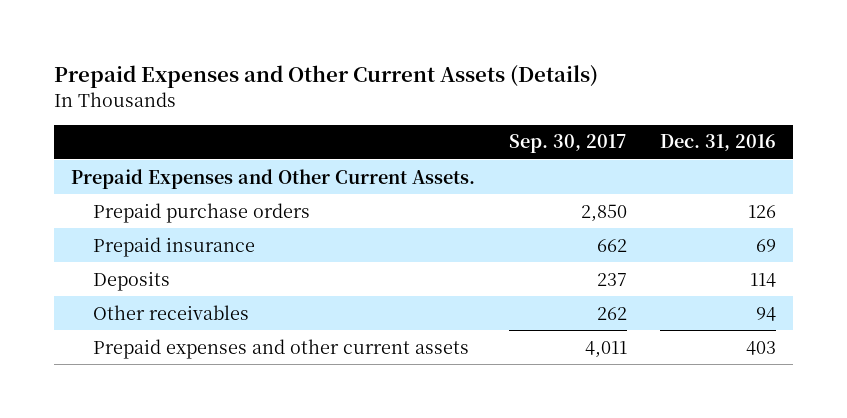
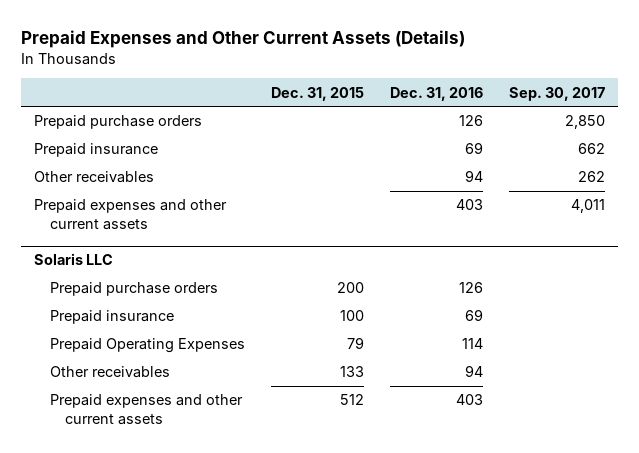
- | Sep. 30, 2017 | Dec. 31, 2016
+ | Dec. 31, 2015 | Dec. 31, 2016 | Sep. 30, 2017
- Prepaid Expenses and Other Current Assets.
- Deposits | 237 | 114
+ Solaris LLC
+ Prepaid purchase orders | 200 | 126 |
+ Prepaid insurance | 100 | 69 |
+ Prepaid Operating Expenses | 79 | 114 |
+ Other receivables | 133 | 94 |
+ Prepaid expenses and other current assets | 512 | 403 |

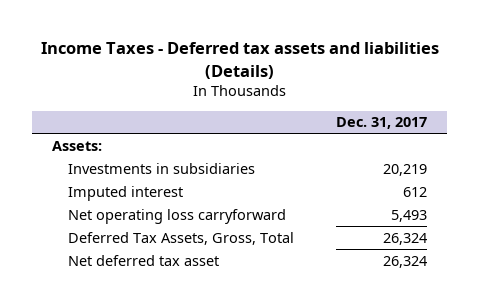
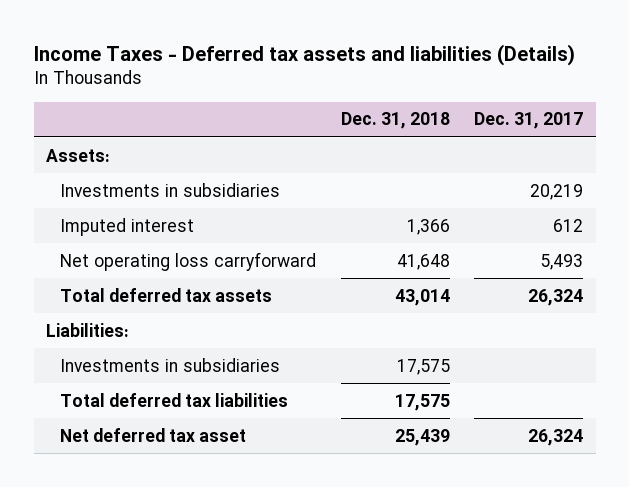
- | Dec. 31, 2017
+ | Dec. 31, 2018 | Dec. 31, 2017
- Deferred Tax Assets, Gross, Total | 26,324
+ Total deferred tax assets | 43,014 | 26,324
+ Liabilities:
+ Investments in subsidiaries | 17,575 |
+ Total deferred tax liabilities | 17,575 |

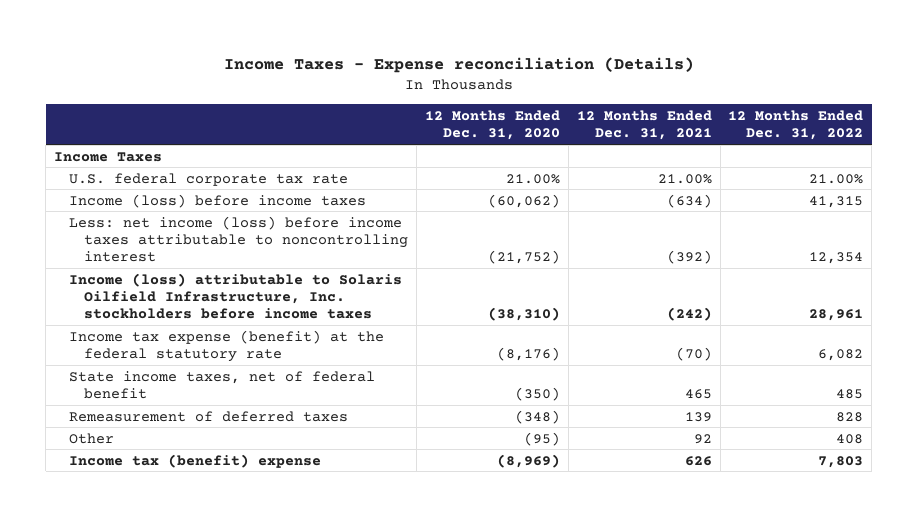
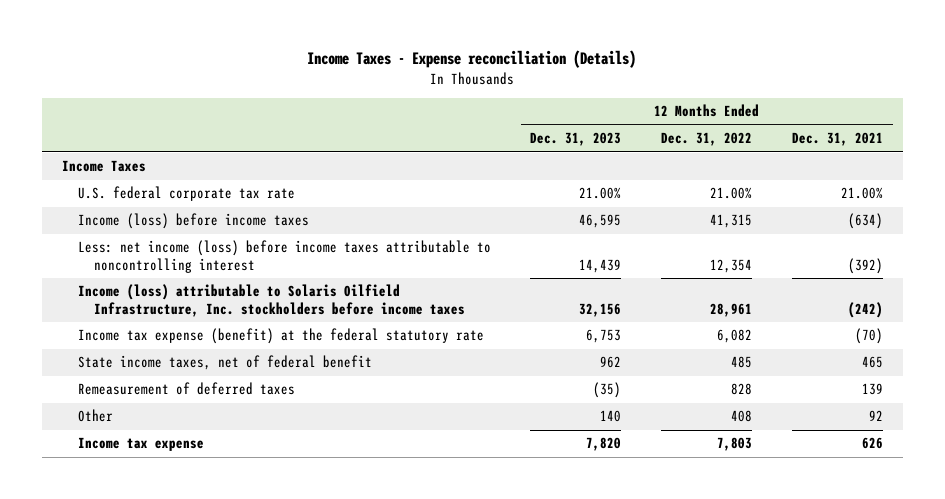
- | 12 Months Ended Dec. 31, 2020 | 12 Months Ended Dec. 31, 2021 | 12 Months Ended Dec. 31, 2022
+ | 12 Months Ended Dec. 31, 2023 | 12 Months Ended Dec. 31, 2022 | 12 Months Ended Dec. 31, 2021
- Income tax (benefit) expense | (8,969) | 626 | 7,803
+ Income tax expense | 7,820 | 7,803 | 626

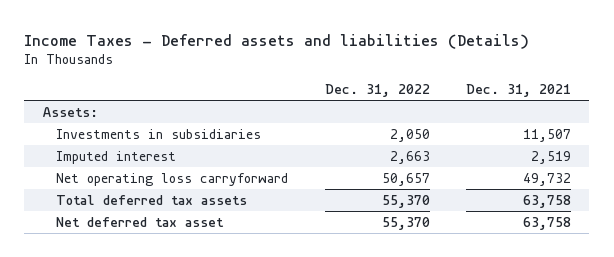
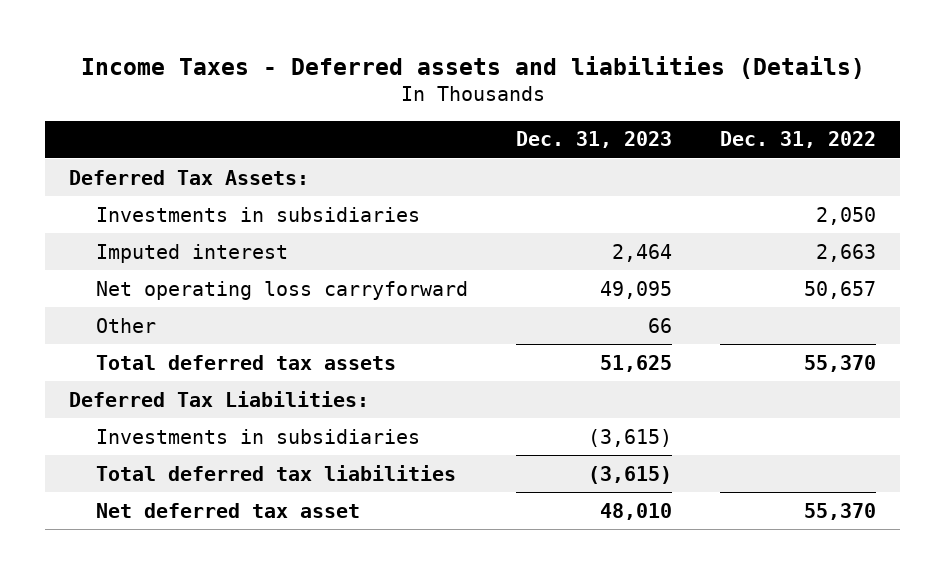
- | Dec. 31, 2022 | Dec. 31, 2021
+ | Dec. 31, 2023 | Dec. 31, 2022
- Assets:
+ Deferred Tax Assets:
+ Other | 66 |
+ Deferred Tax Liabilities:
+ Investments in subsidiaries | (3,615) |
+ Total deferred tax liabilities | (3,615) |

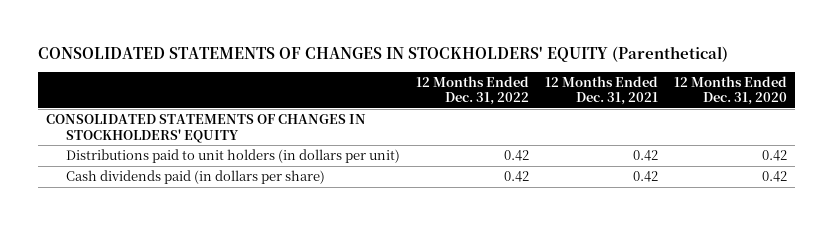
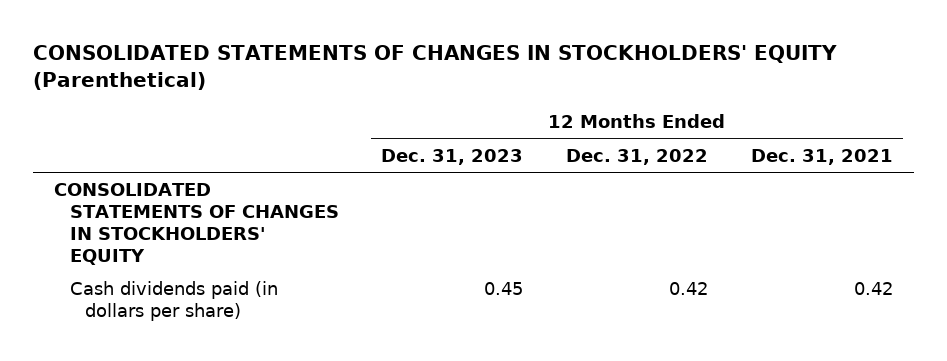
- | 12 Months Ended Dec. 31, 2022 | 12 Months Ended Dec. 31, 2021 | 12 Months Ended Dec. 31, 2020
+ | 12 Months Ended Dec. 31, 2023 | 12 Months Ended Dec. 31, 2022 | 12 Months Ended Dec. 31, 2021
- Distributions paid to unit holders (in dollars per unit) | 0.42 | 0.42 | 0.42

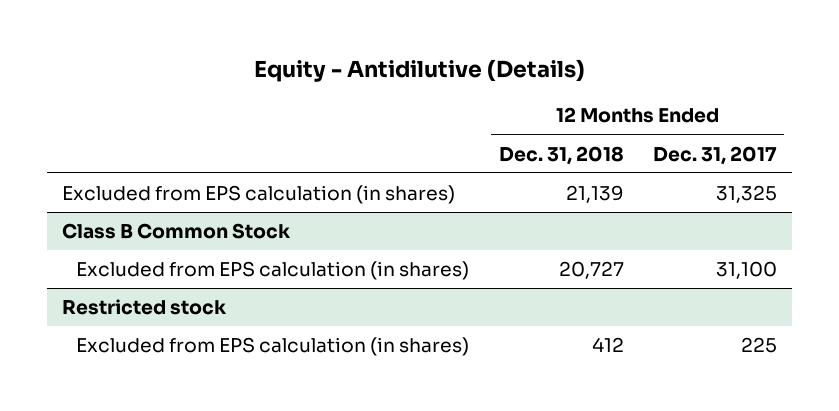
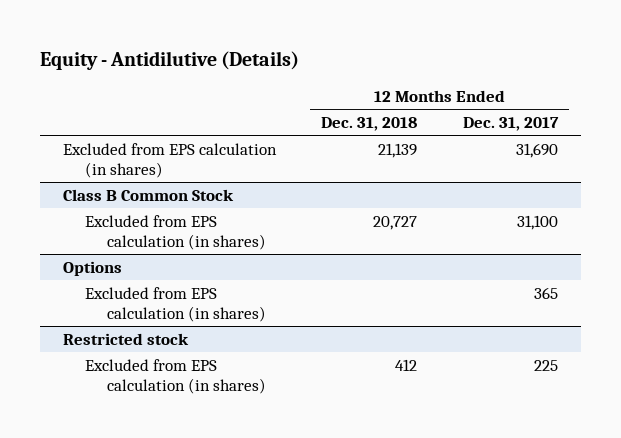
- Excluded from EPS calculation (in shares) | 21,139 | 31,325
+ Excluded from EPS calculation (in shares) | 21,139 | 31,690
+ Options
+ Excluded from EPS calculation (in shares) | | 365

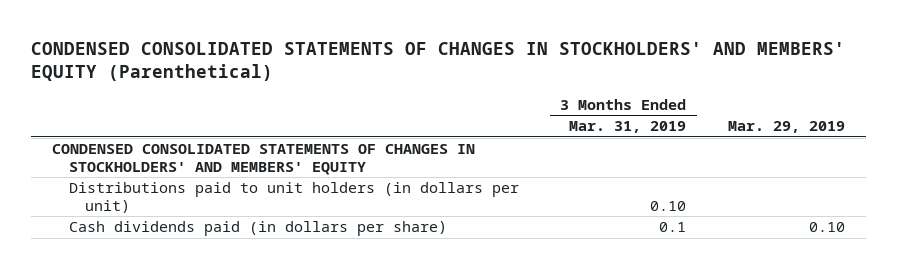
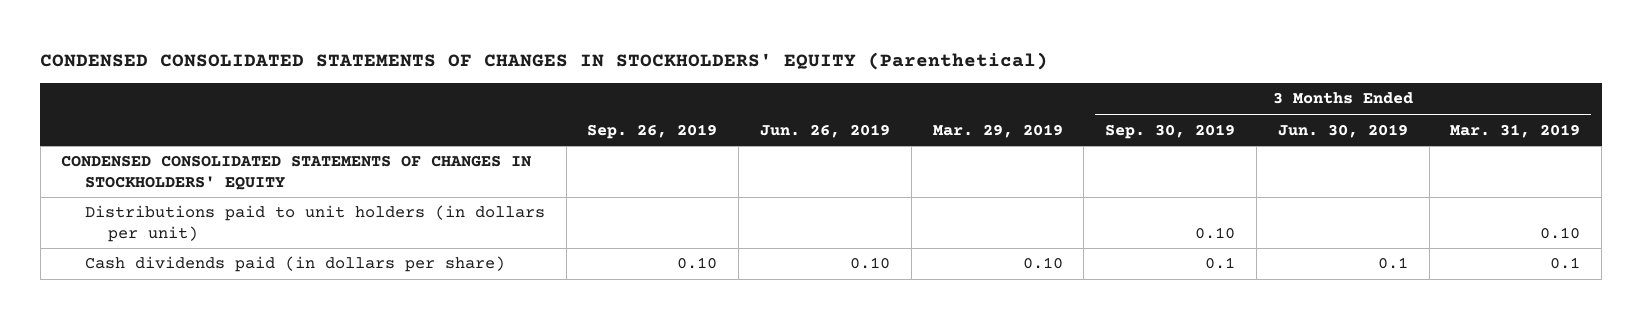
- CONDENSED CONSOLIDATED STATEMENTS OF CHANGES IN STOCKHOLDERS' AND MEMBERS' EQUITY (Parenthetical)
+ CONDENSED CONSOLIDATED STATEMENTS OF CHANGES IN STOCKHOLDERS' EQUITY (Parenthetical)
- | 3 Months Ended Mar. 31, 2019 | Mar. 29, 2019
+ | Sep. 26, 2019 | Jun. 26, 2019 | Mar. 29, 2019 | 3 Months Ended Sep. 30, 2019 | 3 Months Ended Jun. 30, 2019 | 3 Months Ended Mar. 31, 2019
- CONDENSED CONSOLIDATED STATEMENTS OF CHANGES IN STOCKHOLDERS' AND MEMBERS' EQUITY
+ CONDENSED CONSOLIDATED STATEMENTS OF CHANGES IN STOCKHOLDERS' EQUITY

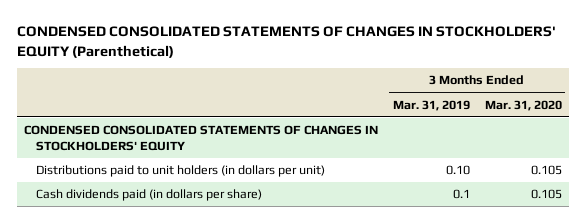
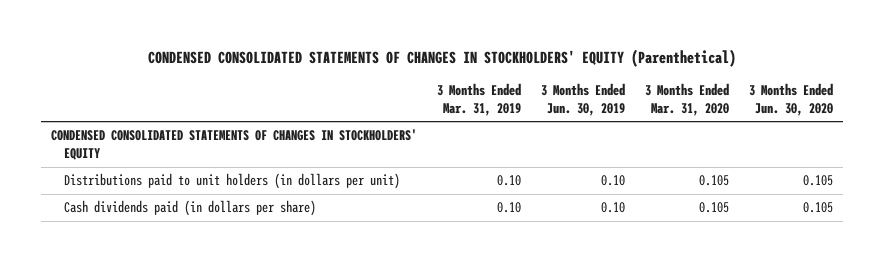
- | 3 Months Ended Mar. 31, 2019 | 3 Months Ended Mar. 31, 2020
+ | 3 Months Ended Mar. 31, 2019 | 3 Months Ended Jun. 30, 2019 | 3 Months Ended Mar. 31, 2020 | 3 Months Ended Jun. 30, 2020
- Cash dividends paid (in dollars per share) | 0.1 | 0.105
+ Cash dividends paid (in dollars per share) | 0.10 | 0.10 | 0.105 | 0.105

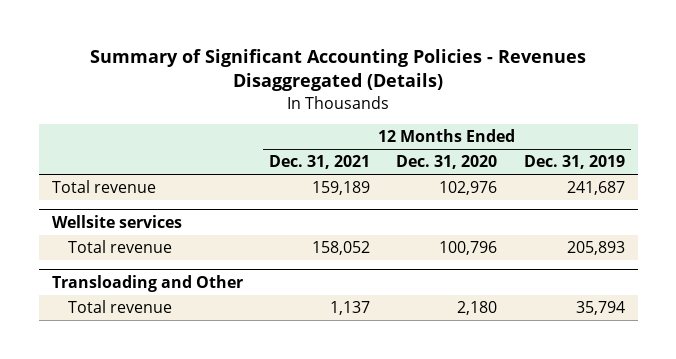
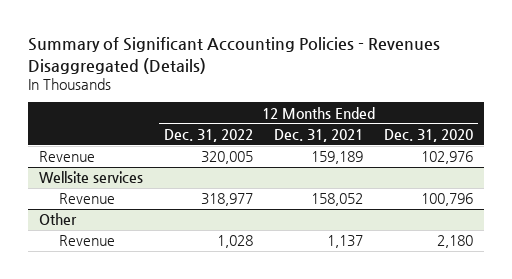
- | 12 Months Ended Dec. 31, 2021 | 12 Months Ended Dec. 31, 2020 | 12 Months Ended Dec. 31, 2019
+ | 12 Months Ended Dec. 31, 2022 | 12 Months Ended Dec. 31, 2021 | 12 Months Ended Dec. 31, 2020
- Total revenue | 159,189 | 102,976 | 241,687
+ Revenue | 320,005 | 159,189 | 102,976
@ Wellsite services
- Total revenue | 158,052 | 100,796 | 205,893
- Transloading and Other
- Total revenue | 1,137 | 2,180 | 35,794
@ Wellsite services
+ Revenue | 318,977 | 158,052 | 100,796
+ Other
+ Revenue | 1,028 | 1,137 | 2,180

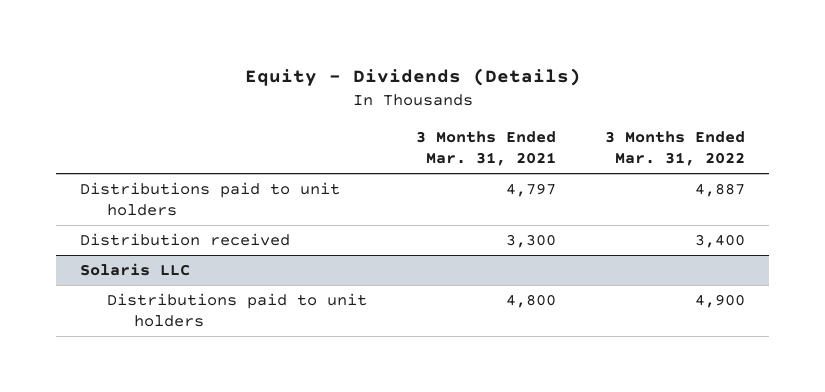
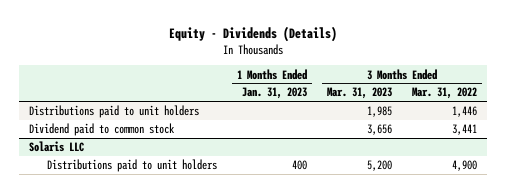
- | 3 Months Ended Mar. 31, 2021 | 3 Months Ended Mar. 31, 2022
+ | 1 Months Ended Jan. 31, 2023 | 3 Months Ended Mar. 31, 2023 | 3 Months Ended Mar. 31, 2022
- Distributions paid to unit holders | 4,797 | 4,887
- Distribution received | 3,300 | 3,400
+ Distributions paid to unit holders | | 1,985 | 1,446
+ Dividend paid to common stock | | 3,656 | 3,441

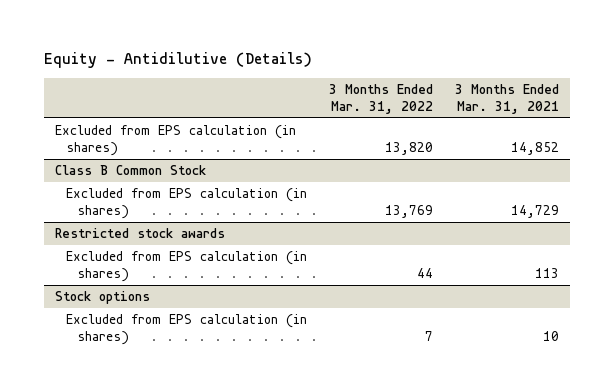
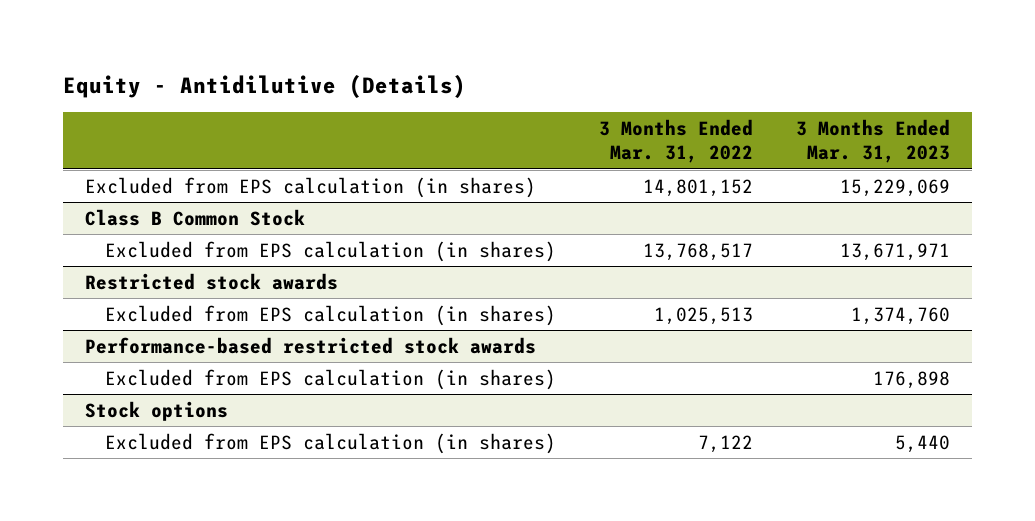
- | 3 Months Ended Mar. 31, 2022 | 3 Months Ended Mar. 31, 2021
+ | 3 Months Ended Mar. 31, 2022 | 3 Months Ended Mar. 31, 2023
- Excluded from EPS calculation (in shares) | 13,820 | 14,852
+ Excluded from EPS calculation (in shares) | 14,801,152 | 15,229,069
@ Class B Common Stock
- Excluded from EPS calculation (in shares) | 13,769 | 14,729
+ Excluded from EPS calculation (in shares) | 13,768,517 | 13,671,971
@ Restricted stock awards
- Excluded from EPS calculation (in shares) | 44 | 113
+ Excluded from EPS calculation (in shares) | 1,025,513 | 1,374,760
+ Performance-based restricted stock awards
+ Excluded from EPS calculation (in shares) | | 176,898
@ Stock options
- Excluded from EPS calculation (in shares) | 7 | 10
+ Excluded from EPS calculation (in shares) | 7,122 | 5,440

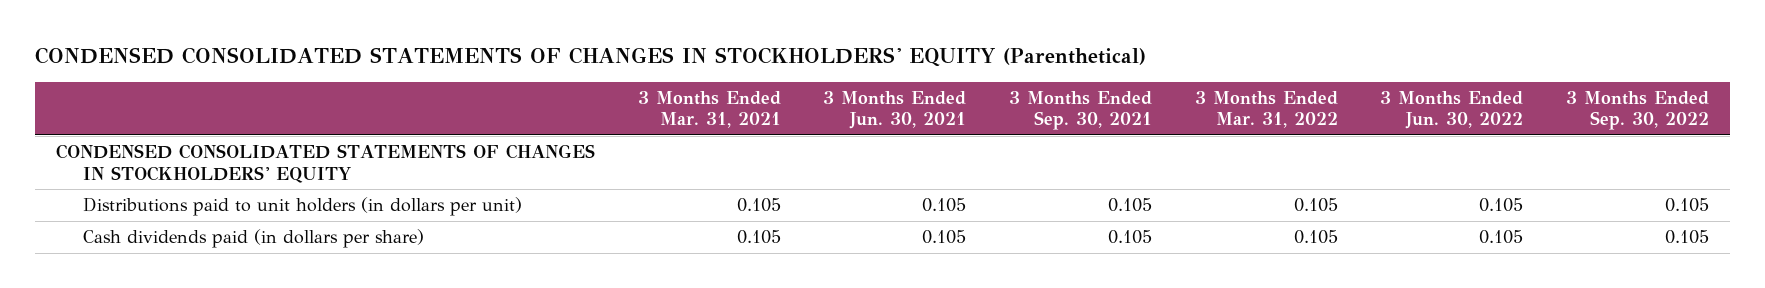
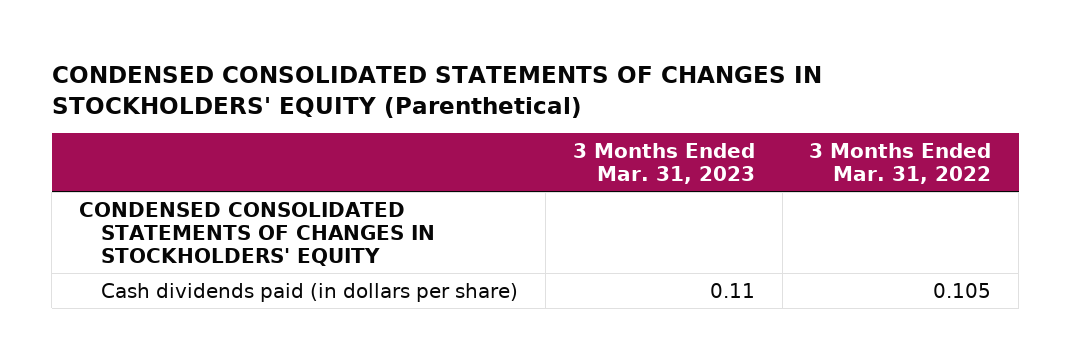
- | 3 Months Ended Mar. 31, 2021 | 3 Months Ended Jun. 30, 2021 | 3 Months Ended Sep. 30, 2021 | 3 Months Ended Mar. 31, 2022 | 3 Months Ended Jun. 30, 2022 | 3 Months Ended Sep. 30, 2022
+ | 3 Months Ended Mar. 31, 2023 | 3 Months Ended Mar. 31, 2022
- Distributions paid to unit holders (in dollars per unit) | 0.105 | 0.105 | 0.105 | 0.105 | 0.105 | 0.105

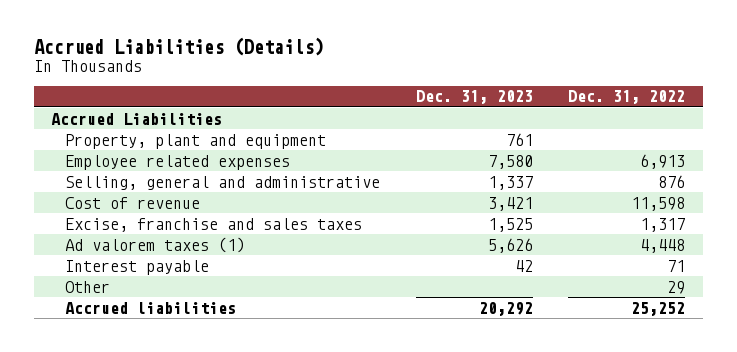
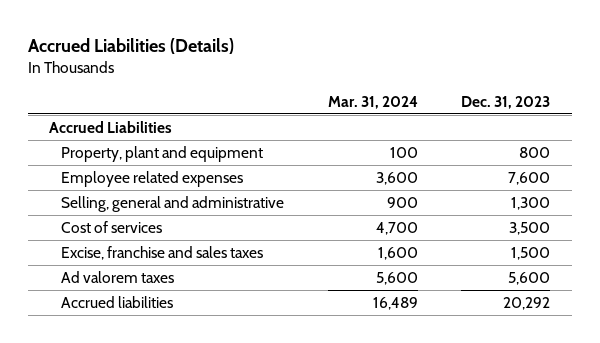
- | Dec. 31, 2023 | Dec. 31, 2022
+ | Mar. 31, 2024 | Dec. 31, 2023
- Property, plant and equipment | 761 |
- Employee related expenses | 7,580 | 6,913
- Selling, general and administrative | 1,337 | 876
- Cost of revenue | 3,421 | 11,598
- Excise, franchise and sales taxes | 1,525 | 1,317
- Ad valorem taxes (1) | 5,626 | 4,448
- Interest payable | 42 | 71
- Other | | 29
+ Property, plant and equipment | 100 | 800
+ Employee related expenses | 3,600 | 7,600
+ Selling, general and administrative | 900 | 1,300
+ Cost of services | 4,700 | 3,500
+ Excise, franchise and sales taxes | 1,600 | 1,500
+ Ad valorem taxes | 5,600 | 5,600

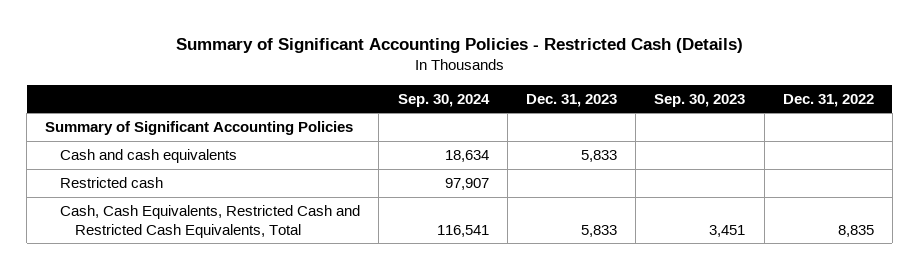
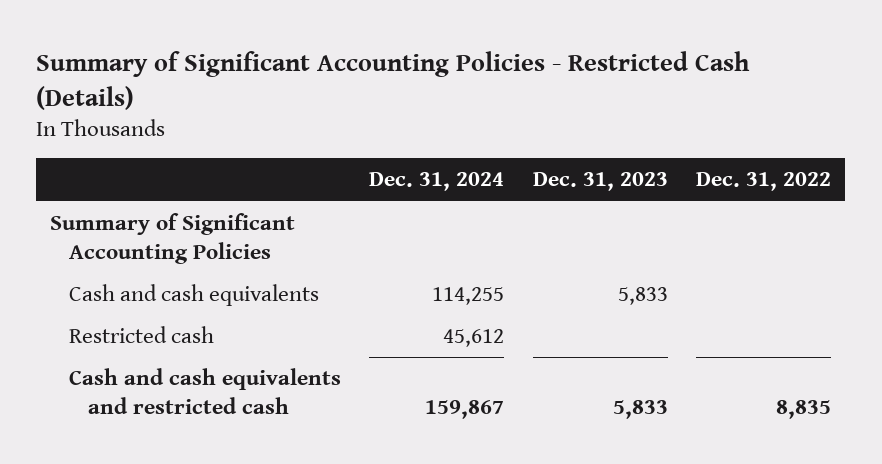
- | Sep. 30, 2024 | Dec. 31, 2023 | Sep. 30, 2023 | Dec. 31, 2022
+ | Dec. 31, 2024 | Dec. 31, 2023 | Dec. 31, 2022
- Cash, Cash Equivalents, Restricted Cash and Restricted Cash Equivalents, Total | 116,541 | 5,833 | 3,451 | 8,835
+ Cash and cash equivalents and restricted cash | 159,867 | 5,833 | 8,835

